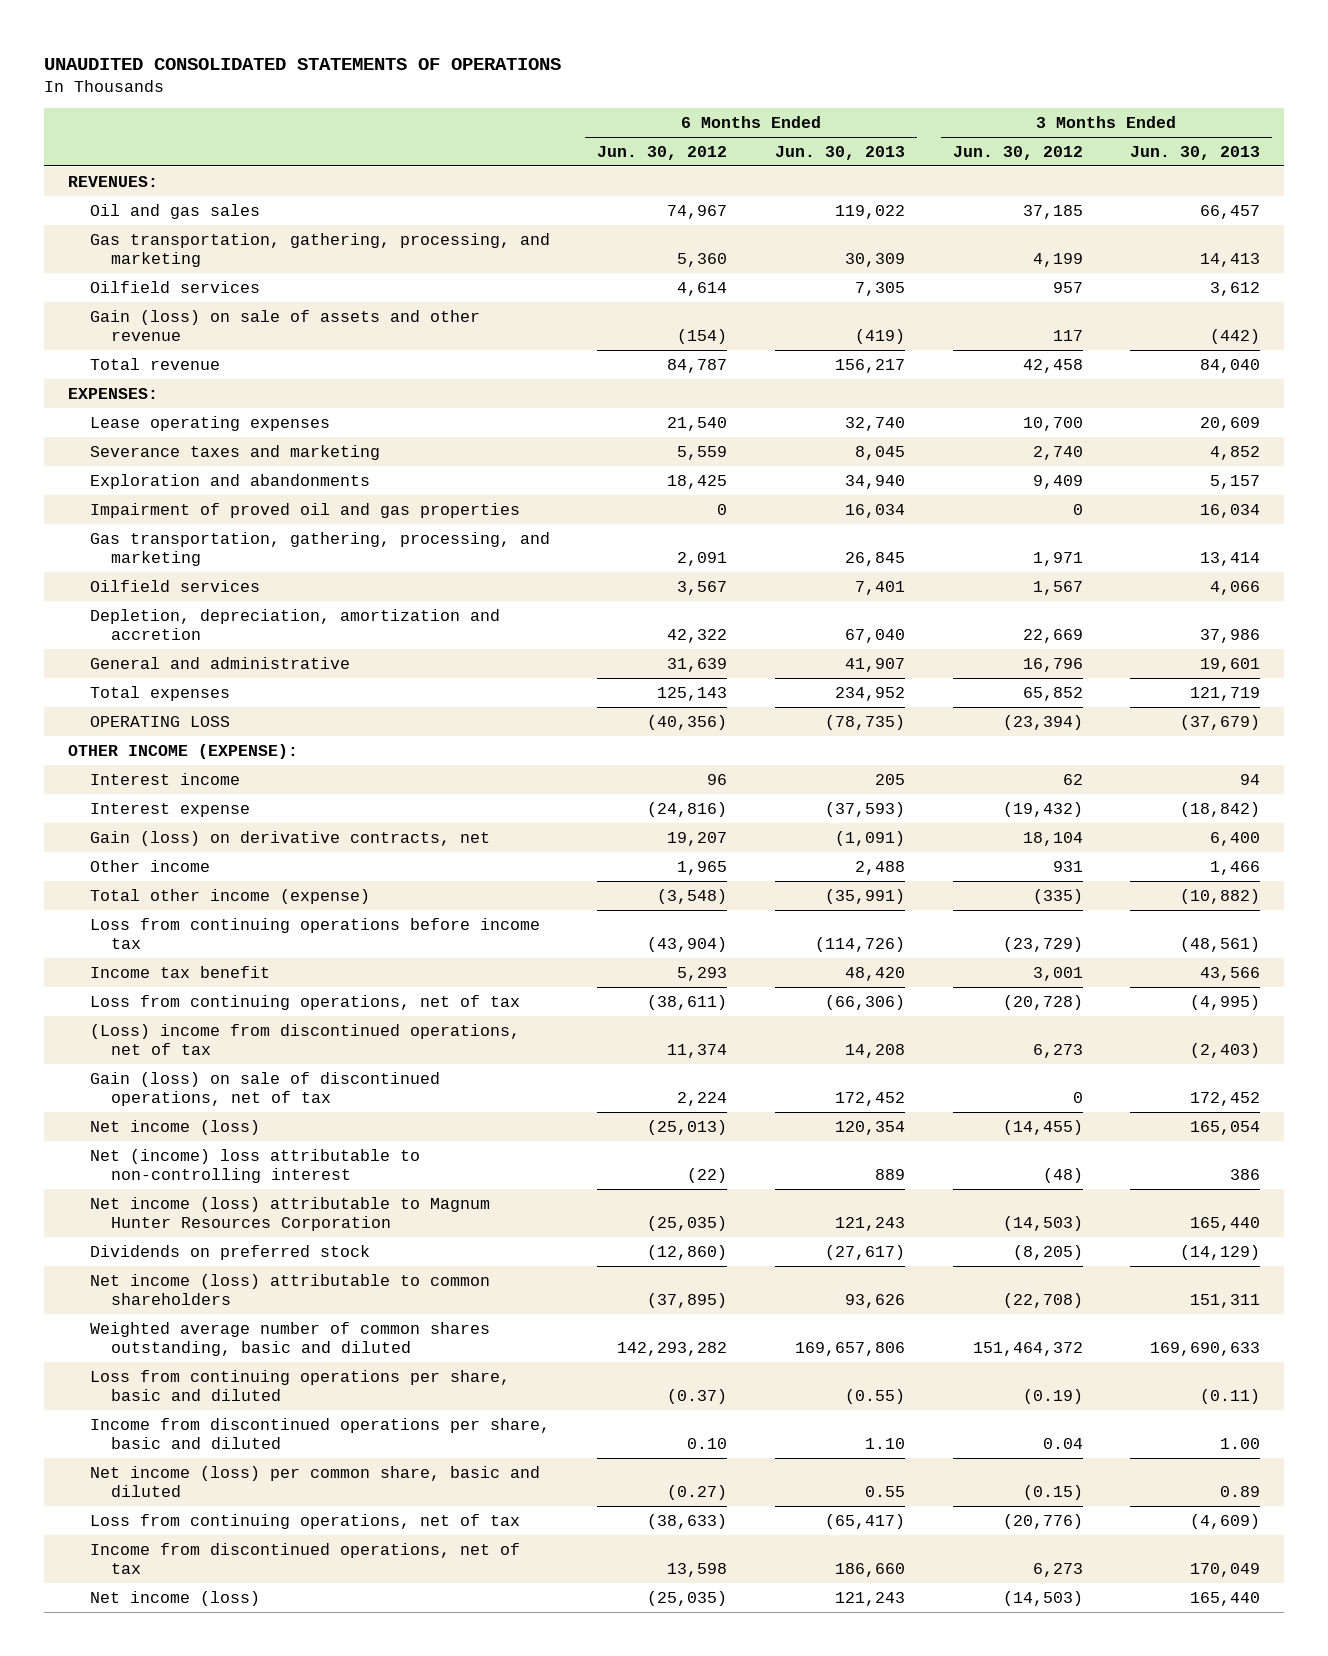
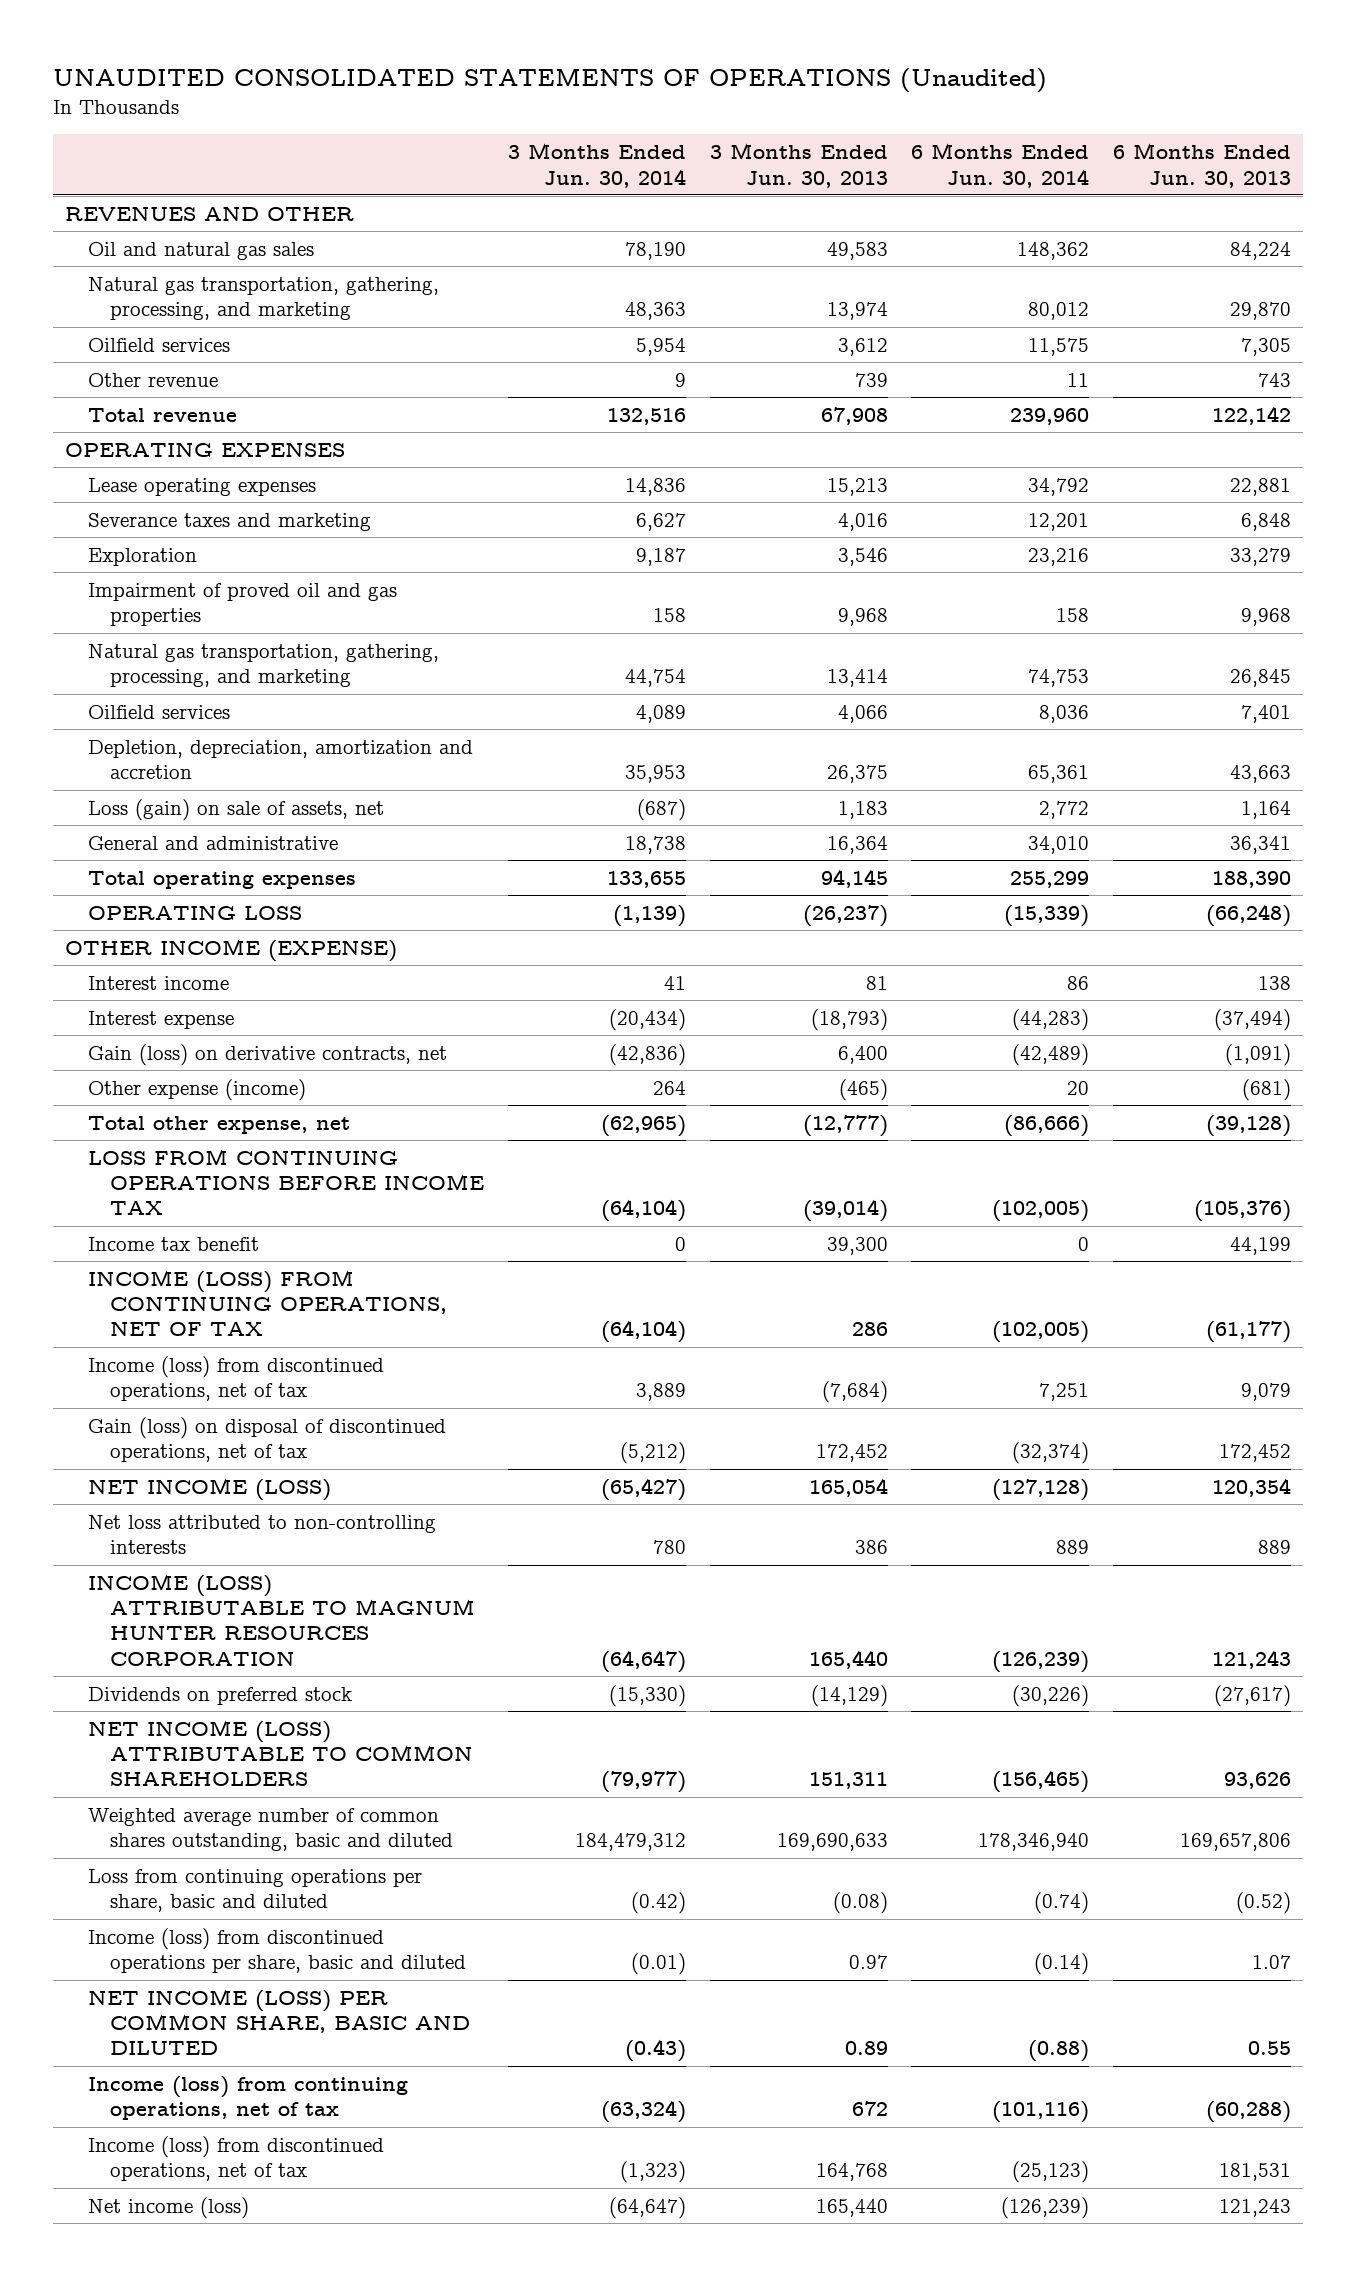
- UNAUDITED CONSOLIDATED STATEMENTS OF OPERATIONS
+ UNAUDITED CONSOLIDATED STATEMENTS OF OPERATIONS (Unaudited)
- | 6 Months Ended Jun. 30, 2012 | 6 Months Ended Jun. 30, 2013 | 3 Months Ended Jun. 30, 2012 | 3 Months Ended Jun. 30, 2013
+ | 3 Months Ended Jun. 30, 2014 | 3 Months Ended Jun. 30, 2013 | 6 Months Ended Jun. 30, 2014 | 6 Months Ended Jun. 30, 2013
- REVENUES:
- Oil and gas sales | 74,967 | 119,022 | 37,185 | 66,457
- Gas transportation, gathering, processing, and marketing | 5,360 | 30,309 | 4,199 | 14,413
+ REVENUES AND OTHER
+ Oil and natural gas sales | 78,190 | 49,583 | 148,362 | 84,224
+ Natural gas transportation, gathering, processing, and marketing | 48,363 | 13,974 | 80,012 | 29,870
- Gain (loss) on sale of assets and other revenue | (154) | (419) | 117 | (442)
- Total revenue | 84,787 | 156,217 | 42,458 | 84,040
- EXPENSES:
- Lease operating expenses | 21,540 | 32,740 | 10,700 | 20,609
- Severance taxes and marketing | 5,559 | 8,045 | 2,740 | 4,852
- Exploration and abandonments | 18,425 | 34,940 | 9,409 | 5,157
- Impairment of proved oil and gas properties | 0 | 16,034 | 0 | 16,034
- Gas transportation, gathering, processing, and marketing | 2,091 | 26,845 | 1,971 | 13,414
+ Other revenue | 9 | 739 | 11 | 743
+ Total revenue | 132,516 | 67,908 | 239,960 | 122,142
+ OPERATING EXPENSES
+ Lease operating expenses | 14,836 | 15,213 | 34,792 | 22,881
+ Severance taxes and marketing | 6,627 | 4,016 | 12,201 | 6,848
+ Exploration | 9,187 | 3,546 | 23,216 | 33,279
+ Impairment of proved oil and gas properties | 158 | 9,968 | 158 | 9,968
+ Natural gas transportation, gathering, processing, and marketing | 44,754 | 13,414 | 74,753 | 26,845
- Depletion, depreciation, amortization and accretion | 42,322 | 67,040 | 22,669 | 37,986
- General and administrative | 31,639 | 41,907 | 16,796 | 19,601
- Total expenses | 125,143 | 234,952 | 65,852 | 121,719
- OPERATING LOSS | (40,356) | (78,735) | (23,394) | (37,679)
- OTHER INCOME (EXPENSE):
- Interest income | 96 | 205 | 62 | 94
- Interest expense | (24,816) | (37,593) | (19,432) | (18,842)
+ Depletion, depreciation, amortization and accretion | 35,953 | 26,375 | 65,361 | 43,663
+ Loss (gain) on sale of assets, net | (687) | 1,183 | 2,772 | 1,164
+ General and administrative | 18,738 | 16,364 | 34,010 | 36,341
+ Total operating expenses | 133,655 | 94,145 | 255,299 | 188,390
+ OPERATING LOSS | (1,139) | (26,237) | (15,339) | (66,248)
+ OTHER INCOME (EXPENSE)
+ Interest income | 41 | 81 | 86 | 138
+ Interest expense | (20,434) | (18,793) | (44,283) | (37,494)
- Other income | 1,965 | 2,488 | 931 | 1,466
- Total other income (expense) | (3,548) | (35,991) | (335) | (10,882)
- Loss from continuing operations before income tax | (43,904) | (114,726) | (23,729) | (48,561)
- Income tax benefit | 5,293 | 48,420 | 3,001 | 43,566
- Loss from continuing operations, net of tax | (38,611) | (66,306) | (20,728) | (4,995)
- (Loss) income from discontinued operations, net of tax | 11,374 | 14,208 | 6,273 | (2,403)
- Gain (loss) on sale of discontinued operations, net of tax | 2,224 | 172,452 | 0 | 172,452
- Net income (loss) | (25,013) | 120,354 | (14,455) | 165,054
- Net (income) loss attributable to non-controlling interest | (22) | 889 | (48) | 386
- Net income (loss) attributable to Magnum Hunter Resources Corporation | (25,035) | 121,243 | (14,503) | 165,440
+ Other expense (income) | 264 | (465) | 20 | (681)
+ Total other expense, net | (62,965) | (12,777) | (86,666) | (39,128)
+ LOSS FROM CONTINUING OPERATIONS BEFORE INCOME TAX | (64,104) | (39,014) | (102,005) | (105,376)
+ Income tax benefit | 0 | 39,300 | 0 | 44,199
+ INCOME (LOSS) FROM CONTINUING OPERATIONS, NET OF TAX | (64,104) | 286 | (102,005) | (61,177)
+ Income (loss) from discontinued operations, net of tax | 3,889 | (7,684) | 7,251 | 9,079
+ Gain (loss) on disposal of discontinued operations, net of tax | (5,212) | 172,452 | (32,374) | 172,452
+ NET INCOME (LOSS) | (65,427) | 165,054 | (127,128) | 120,354
+ Net loss attributed to non-controlling interests | 780 | 386 | 889 | 889
+ INCOME (LOSS) ATTRIBUTABLE TO MAGNUM HUNTER RESOURCES CORPORATION | (64,647) | 165,440 | (126,239) | 121,243
- Net income (loss) attributable to common shareholders | (37,895) | 93,626 | (22,708) | 151,311
+ NET INCOME (LOSS) ATTRIBUTABLE TO COMMON SHAREHOLDERS | (79,977) | 151,311 | (156,465) | 93,626
- Loss from continuing operations per share, basic and diluted | (0.37) | (0.55) | (0.19) | (0.11)
- Income from discontinued operations per share, basic and diluted | 0.10 | 1.10 | 0.04 | 1.00
- Net income (loss) per common share, basic and diluted | (0.27) | 0.55 | (0.15) | 0.89
- Loss from continuing operations, net of tax | (38,633) | (65,417) | (20,776) | (4,609)
- Income from discontinued operations, net of tax | 13,598 | 186,660 | 6,273 | 170,049
+ Loss from continuing operations per share, basic and diluted | (0.42) | (0.08) | (0.74) | (0.52)
+ Income (loss) from discontinued operations per share, basic and diluted | (0.01) | 0.97 | (0.14) | 1.07
+ NET INCOME (LOSS) PER COMMON SHARE, BASIC AND DILUTED | (0.43) | 0.89 | (0.88) | 0.55
+ Income (loss) from continuing operations, net of tax | (63,324) | 672 | (101,116) | (60,288)
+ Income (loss) from discontinued operations, net of tax | (1,323) | 164,768 | (25,123) | 181,531

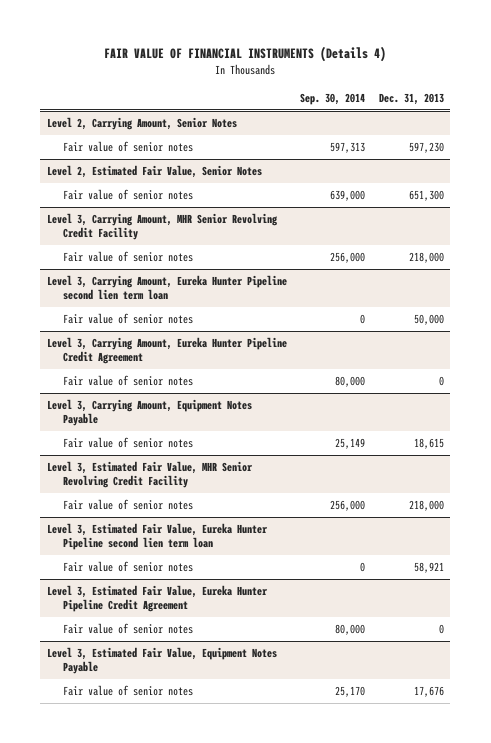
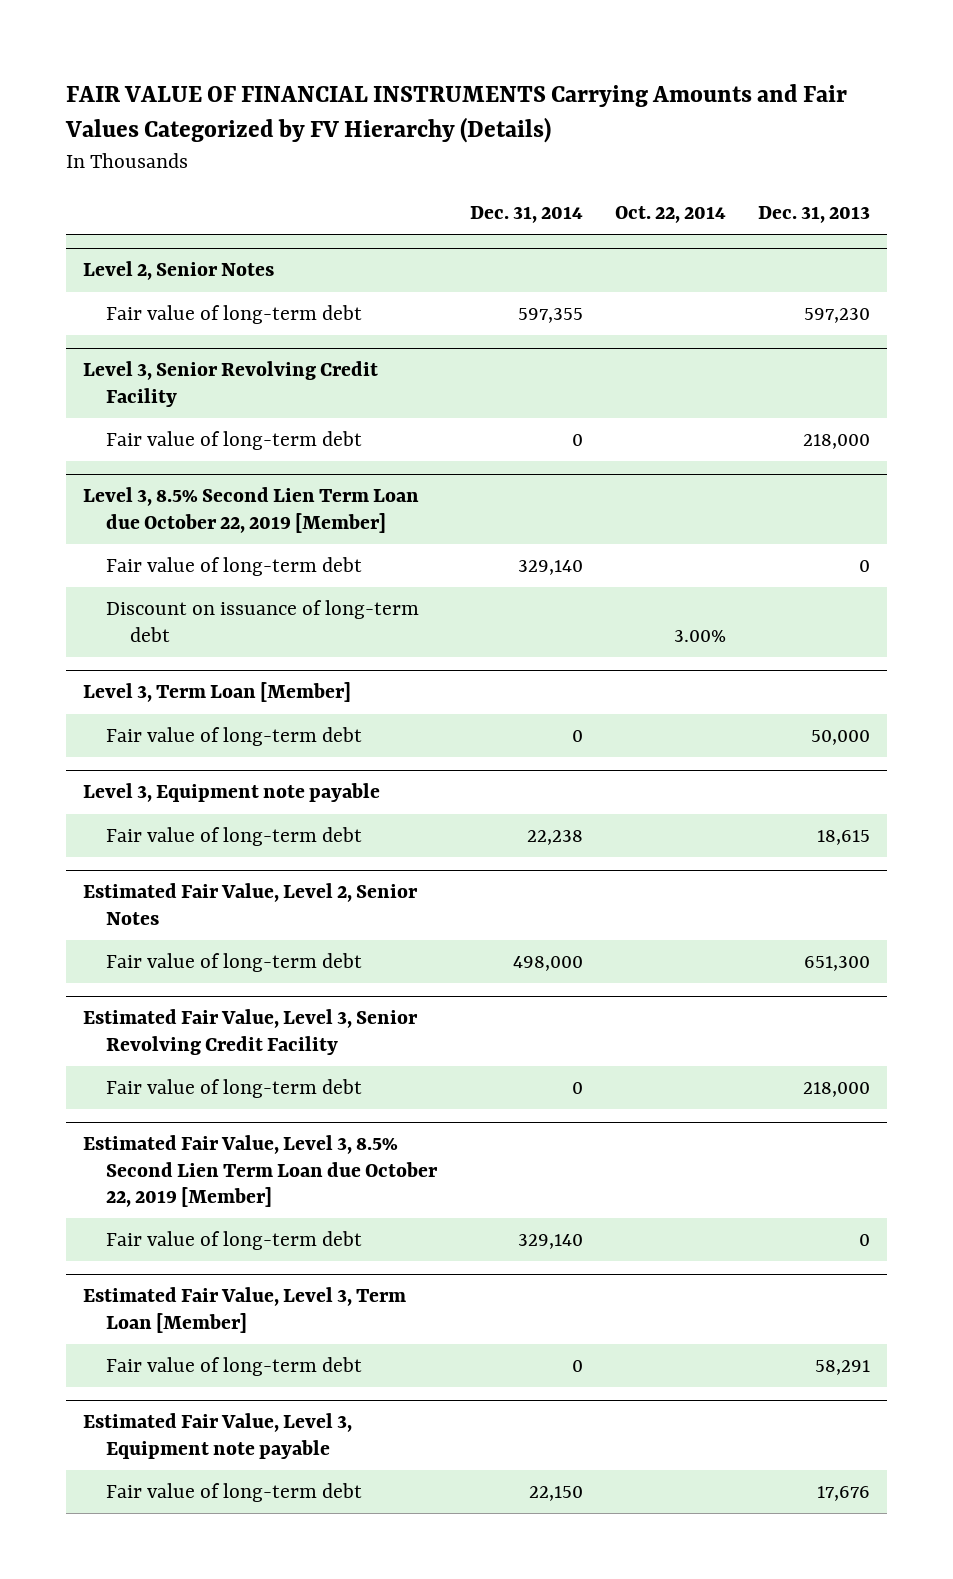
- FAIR VALUE OF FINANCIAL INSTRUMENTS (Details 4)
+ FAIR VALUE OF FINANCIAL INSTRUMENTS Carrying Amounts and Fair Values Categorized by FV Hierarchy (Details)
- | Sep. 30, 2014 | Dec. 31, 2013
+ | Dec. 31, 2014 | Oct. 22, 2014 | Dec. 31, 2013
- Level 2, Carrying Amount, Senior Notes
- Fair value of senior notes | 597,313 | 597,230
- Level 2, Estimated Fair Value, Senior Notes
- Fair value of senior notes | 639,000 | 651,300
- Level 3, Carrying Amount, MHR Senior Revolving Credit Facility
- Fair value of senior notes | 256,000 | 218,000
- Level 3, Carrying Amount, Eureka Hunter Pipeline second lien term loan
- Fair value of senior notes | 0 | 50,000
- Level 3, Carrying Amount, Eureka Hunter Pipeline Credit Agreement
- Fair value of senior notes | 80,000 | 0
- Level 3, Carrying Amount, Equipment Notes Payable
- Fair value of senior notes | 25,149 | 18,615
- Level 3, Estimated Fair Value, MHR Senior Revolving Credit Facility
- Fair value of senior notes | 256,000 | 218,000
- Level 3, Estimated Fair Value, Eureka Hunter Pipeline second lien term loan
- Fair value of senior notes | 0 | 58,921
- Level 3, Estimated Fair Value, Eureka Hunter Pipeline Credit Agreement
- Fair value of senior notes | 80,000 | 0
- Level 3, Estimated Fair Value, Equipment Notes Payable
- Fair value of senior notes | 25,170 | 17,676
+ Level 2, Senior Notes
+ Fair value of long-term debt | 597,355 | | 597,230
+ Level 3, Senior Revolving Credit Facility
+ Fair value of long-term debt | 0 | | 218,000
+ Level 3, 8.5% Second Lien Term Loan due October 22, 2019 [Member]
+ Fair value of long-term debt | 329,140 | | 0
+ Discount on issuance of long-term debt | | 3.00% |
+ Level 3, Term Loan [Member]
+ Fair value of long-term debt | 0 | | 50,000
+ Level 3, Equipment note payable
+ Fair value of long-term debt | 22,238 | | 18,615
+ Estimated Fair Value, Level 2, Senior Notes
+ Fair value of long-term debt | 498,000 | | 651,300
+ Estimated Fair Value, Level 3, Senior Revolving Credit Facility
+ Fair value of long-term debt | 0 | | 218,000
+ Estimated Fair Value, Level 3, 8.5% Second Lien Term Loan due October 22, 2019 [Member]
+ Fair value of long-term debt | 329,140 | | 0
+ Estimated Fair Value, Level 3, Term Loan [Member]
+ Fair value of long-term debt | 0 | | 58,291
+ Estimated Fair Value, Level 3, Equipment note payable
+ Fair value of long-term debt | 22,150 | | 17,676

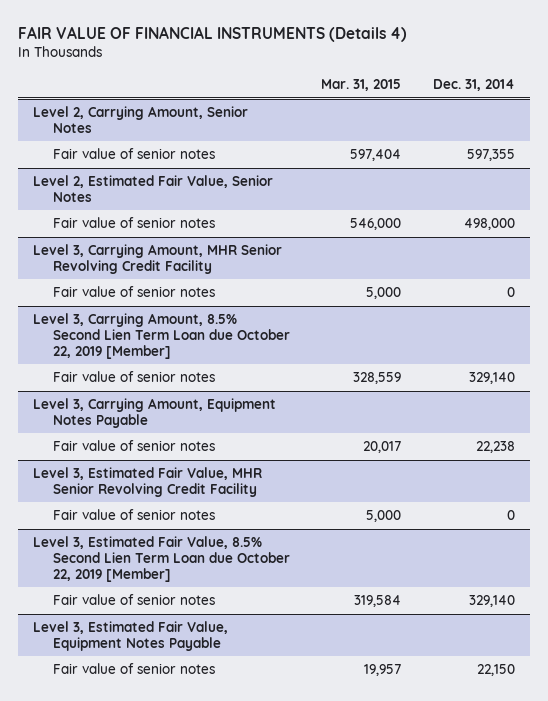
- FAIR VALUE OF FINANCIAL INSTRUMENTS Carrying Amounts and Fair Values Categorized by FV Hierarchy (Details)
+ FAIR VALUE OF FINANCIAL INSTRUMENTS (Details 4)
- | Dec. 31, 2014 | Oct. 22, 2014 | Dec. 31, 2013
+ | Mar. 31, 2015 | Dec. 31, 2014
- Level 2, Senior Notes
- Fair value of long-term debt | 597,355 | | 597,230
- Level 3, Senior Revolving Credit Facility
- Fair value of long-term debt | 0 | | 218,000
- Level 3, 8.5% Second Lien Term Loan due October 22, 2019 [Member]
- Fair value of long-term debt | 329,140 | | 0
- Discount on issuance of long-term debt | | 3.00% |
- Level 3, Term Loan [Member]
- Fair value of long-term debt | 0 | | 50,000
- Level 3, Equipment note payable
- Fair value of long-term debt | 22,238 | | 18,615
- Estimated Fair Value, Level 2, Senior Notes
- Fair value of long-term debt | 498,000 | | 651,300
- Estimated Fair Value, Level 3, Senior Revolving Credit Facility
- Fair value of long-term debt | 0 | | 218,000
- Estimated Fair Value, Level 3, 8.5% Second Lien Term Loan due October 22, 2019 [Member]
- Fair value of long-term debt | 329,140 | | 0
- Estimated Fair Value, Level 3, Term Loan [Member]
- Fair value of long-term debt | 0 | | 58,291
- Estimated Fair Value, Level 3, Equipment note payable
- Fair value of long-term debt | 22,150 | | 17,676
+ Level 2, Carrying Amount, Senior Notes
+ Fair value of senior notes | 597,404 | 597,355
+ Level 2, Estimated Fair Value, Senior Notes
+ Fair value of senior notes | 546,000 | 498,000
+ Level 3, Carrying Amount, MHR Senior Revolving Credit Facility
+ Fair value of senior notes | 5,000 | 0
+ Level 3, Carrying Amount, 8.5% Second Lien Term Loan due October 22, 2019 [Member]
+ Fair value of senior notes | 328,559 | 329,140
+ Level 3, Carrying Amount, Equipment Notes Payable
+ Fair value of senior notes | 20,017 | 22,238
+ Level 3, Estimated Fair Value, MHR Senior Revolving Credit Facility
+ Fair value of senior notes | 5,000 | 0
+ Level 3, Estimated Fair Value, 8.5% Second Lien Term Loan due October 22, 2019 [Member]
+ Fair value of senior notes | 319,584 | 329,140
+ Level 3, Estimated Fair Value, Equipment Notes Payable
+ Fair value of senior notes | 19,957 | 22,150

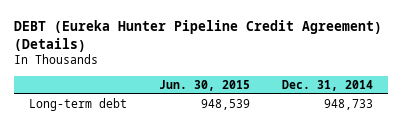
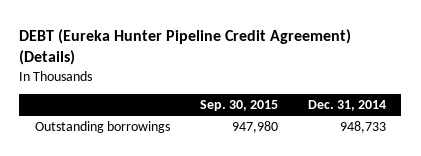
- | Jun. 30, 2015 | Dec. 31, 2014
+ | Sep. 30, 2015 | Dec. 31, 2014
- Long-term debt | 948,539 | 948,733
+ Outstanding borrowings | 947,980 | 948,733

